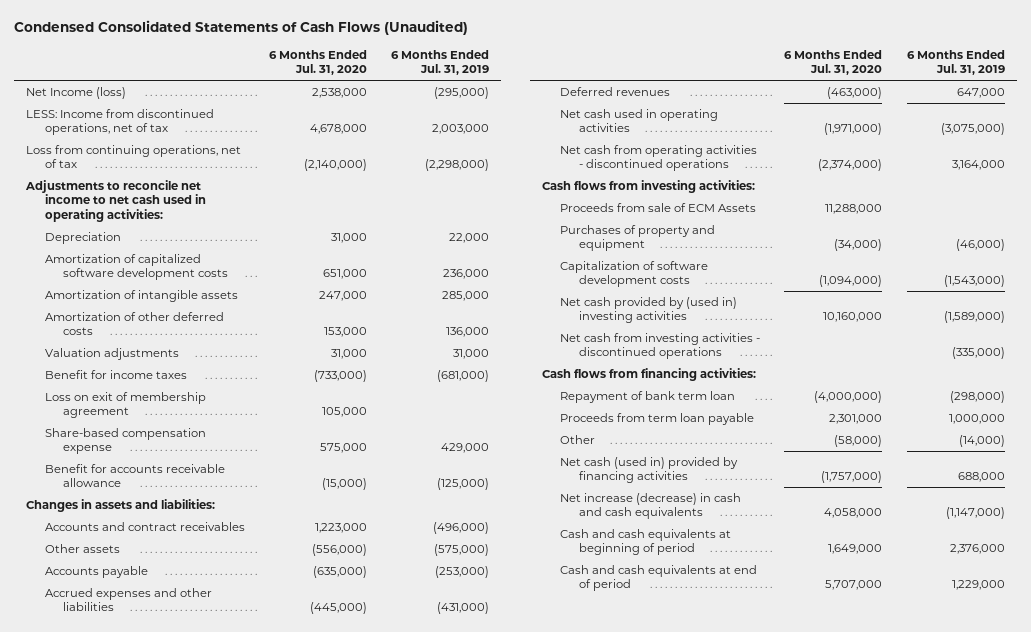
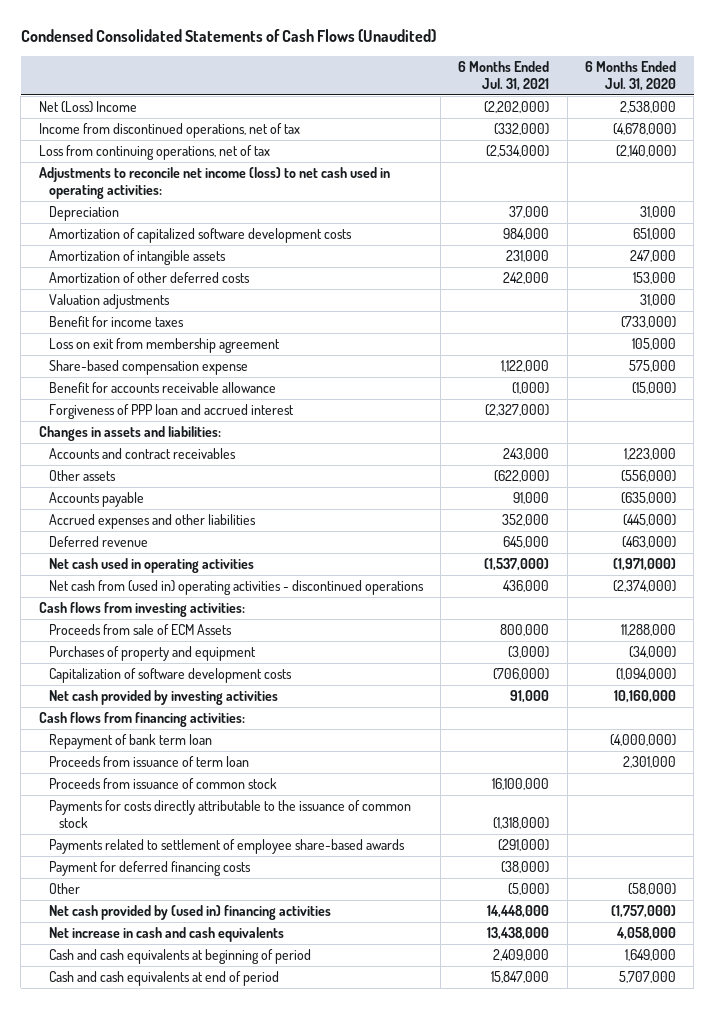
- | 6 Months Ended Jul. 31, 2020 | 6 Months Ended Jul. 31, 2019
+ | 6 Months Ended Jul. 31, 2021 | 6 Months Ended Jul. 31, 2020
- Net Income (loss) | 2,538,000 | (295,000)
- LESS: Income from discontinued operations, net of tax | 4,678,000 | 2,003,000
+ Net (Loss) Income | (2,202,000) | 2,538,000
+ Income from discontinued operations, net of tax | (332,000) | (4,678,000)
- Adjustments to reconcile net income to net cash used in operating activities:
+ Adjustments to reconcile net income (loss) to net cash used in operating activities:
- Loss on exit of membership agreement | 105,000 |
+ Loss on exit from membership agreement | | 105,000
+ Forgiveness of PPP loan and accrued interest | (2,327,000) |
- Deferred revenues | (463,000) | 647,000
+ Deferred revenue | 645,000 | (463,000)
- Net cash from operating activities - discontinued operations | (2,374,000) | 3,164,000
+ Net cash from (used in) operating activities - discontinued operations | 436,000 | (2,374,000)
- Net cash provided by (used in) investing activities | 10,160,000 | (1,589,000)
- Net cash from investing activities - discontinued operations | | (335,000)
+ Net cash provided by investing activities | 91,000 | 10,160,000
- Proceeds from term loan payable | 2,301,000 | 1,000,000
+ Proceeds from issuance of term loan | | 2,301,000
+ Proceeds from issuance of common stock | 16,100,000 |
+ Payments for costs directly attributable to the issuance of common stock | (1,318,000) |
+ Payments related to settlement of employee share-based awards | (291,000) |
+ Payment for deferred financing costs | (38,000) |
- Net cash (used in) provided by financing activities | (1,757,000) | 688,000
- Net increase (decrease) in cash and cash equivalents | 4,058,000 | (1,147,000)
+ Net cash provided by (used in) financing activities | 14,448,000 | (1,757,000)
+ Net increase in cash and cash equivalents | 13,438,000 | 4,058,000

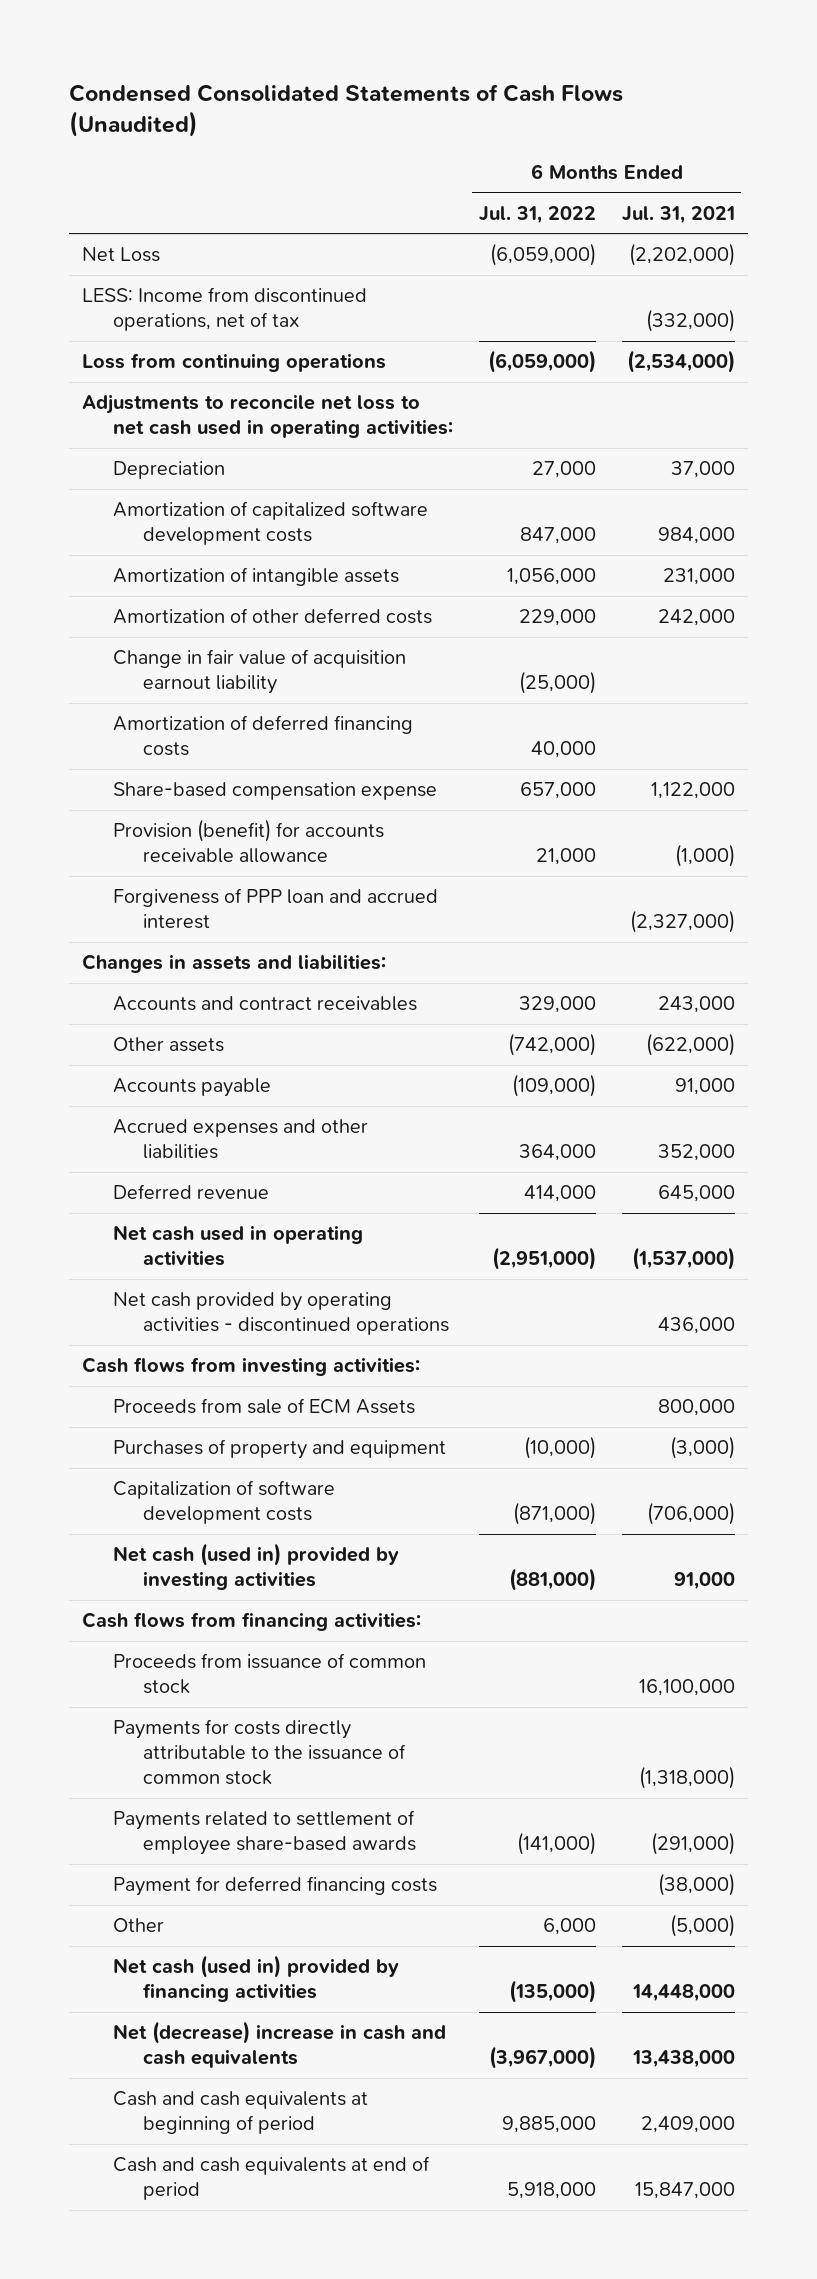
- | 6 Months Ended Jul. 31, 2021 | 6 Months Ended Jul. 31, 2020
+ | 6 Months Ended Jul. 31, 2022 | 6 Months Ended Jul. 31, 2021
- Net (Loss) Income | (2,202,000) | 2,538,000
- Income from discontinued operations, net of tax | (332,000) | (4,678,000)
- Loss from continuing operations, net of tax | (2,534,000) | (2,140,000)
- Adjustments to reconcile net income (loss) to net cash used in operating activities:
+ Net Loss | (6,059,000) | (2,202,000)
+ LESS: Income from discontinued operations, net of tax | | (332,000)
+ Loss from continuing operations | (6,059,000) | (2,534,000)
+ Adjustments to reconcile net loss to net cash used in operating activities:
- Valuation adjustments | | 31,000
- Benefit for income taxes | | (733,000)
- Loss on exit from membership agreement | | 105,000
+ Change in fair value of acquisition earnout liability | (25,000) |
+ Amortization of deferred financing costs | 40,000 |
- Benefit for accounts receivable allowance | (1,000) | (15,000)
+ Provision (benefit) for accounts receivable allowance | 21,000 | (1,000)
- Net cash from (used in) operating activities - discontinued operations | 436,000 | (2,374,000)
+ Net cash provided by operating activities - discontinued operations | | 436,000
- Net cash provided by investing activities | 91,000 | 10,160,000
+ Net cash (used in) provided by investing activities | (881,000) | 91,000
- Repayment of bank term loan | | (4,000,000)
- Proceeds from issuance of term loan | | 2,301,000
- Net cash provided by (used in) financing activities | 14,448,000 | (1,757,000)
- Net increase in cash and cash equivalents | 13,438,000 | 4,058,000
+ Net cash (used in) provided by financing activities | (135,000) | 14,448,000
+ Net (decrease) increase in cash and cash equivalents | (3,967,000) | 13,438,000

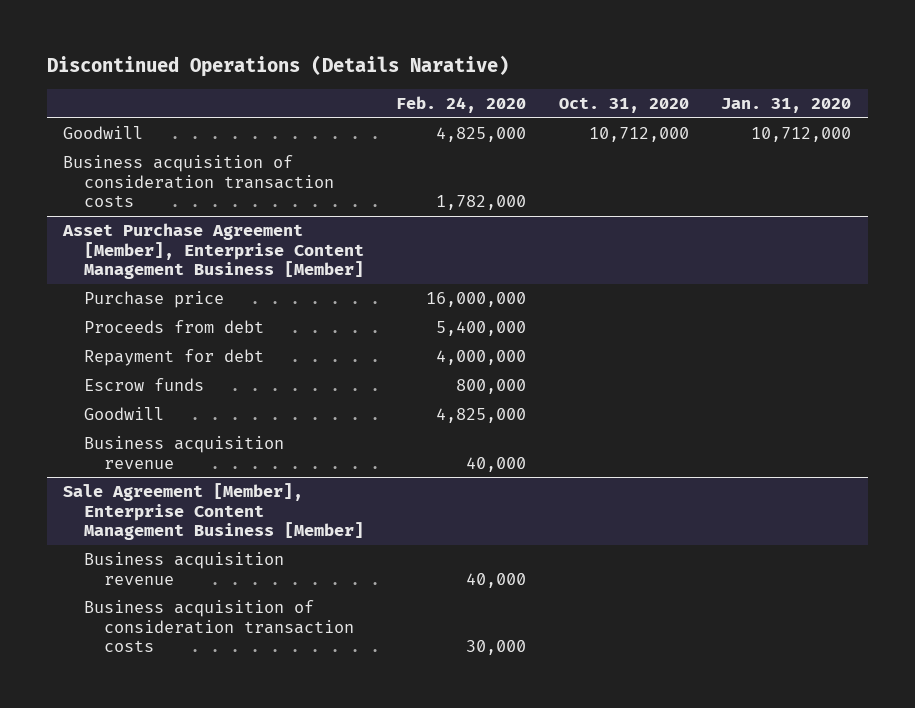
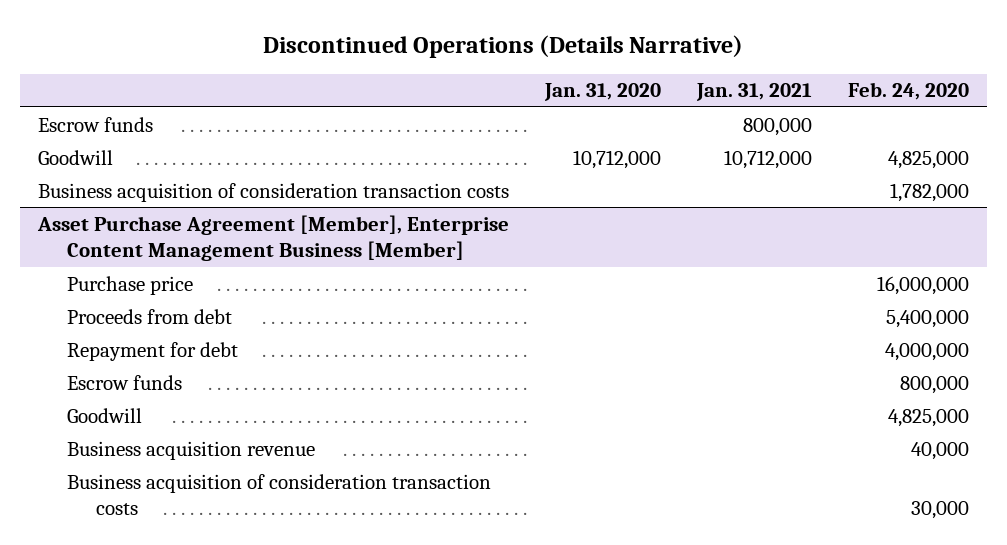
- Discontinued Operations (Details Narative)
+ Discontinued Operations (Details Narrative)
- | Feb. 24, 2020 | Oct. 31, 2020 | Jan. 31, 2020
+ | Jan. 31, 2020 | Jan. 31, 2021 | Feb. 24, 2020
+ Escrow funds | | 800,000 |
- Sale Agreement [Member], Enterprise Content Management Business [Member]
- Business acquisition revenue | 40,000 | |

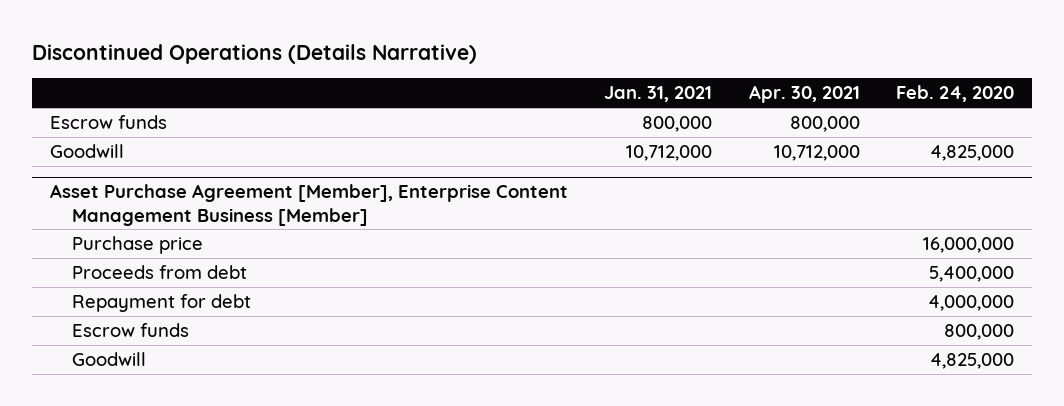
- | Jan. 31, 2020 | Jan. 31, 2021 | Feb. 24, 2020
+ | Jan. 31, 2021 | Apr. 30, 2021 | Feb. 24, 2020
- Business acquisition of consideration transaction costs | | | 1,782,000
@ Asset Purchase Agreement [Member], Enterprise Content Management Business [Member]
- Business acquisition revenue | | | 40,000
- Business acquisition of consideration transaction costs | | | 30,000

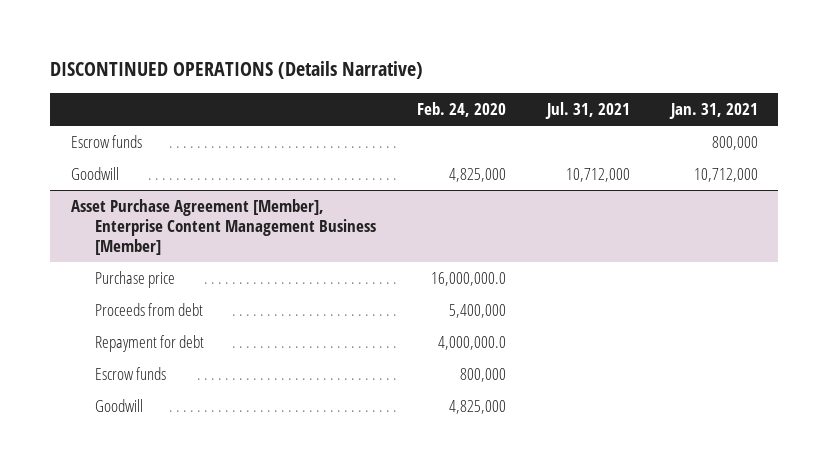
- Discontinued Operations (Details Narrative)
+ DISCONTINUED OPERATIONS (Details Narrative)
- | Jan. 31, 2021 | Apr. 30, 2021 | Feb. 24, 2020
+ | Feb. 24, 2020 | Jul. 31, 2021 | Jan. 31, 2021
@ Asset Purchase Agreement [Member], Enterprise Content Management Business [Member]
- Purchase price | | | 16,000,000
+ Purchase price | 16,000,000.0 | |
- Repayment for debt | | | 4,000,000
+ Repayment for debt | 4,000,000.0 | |

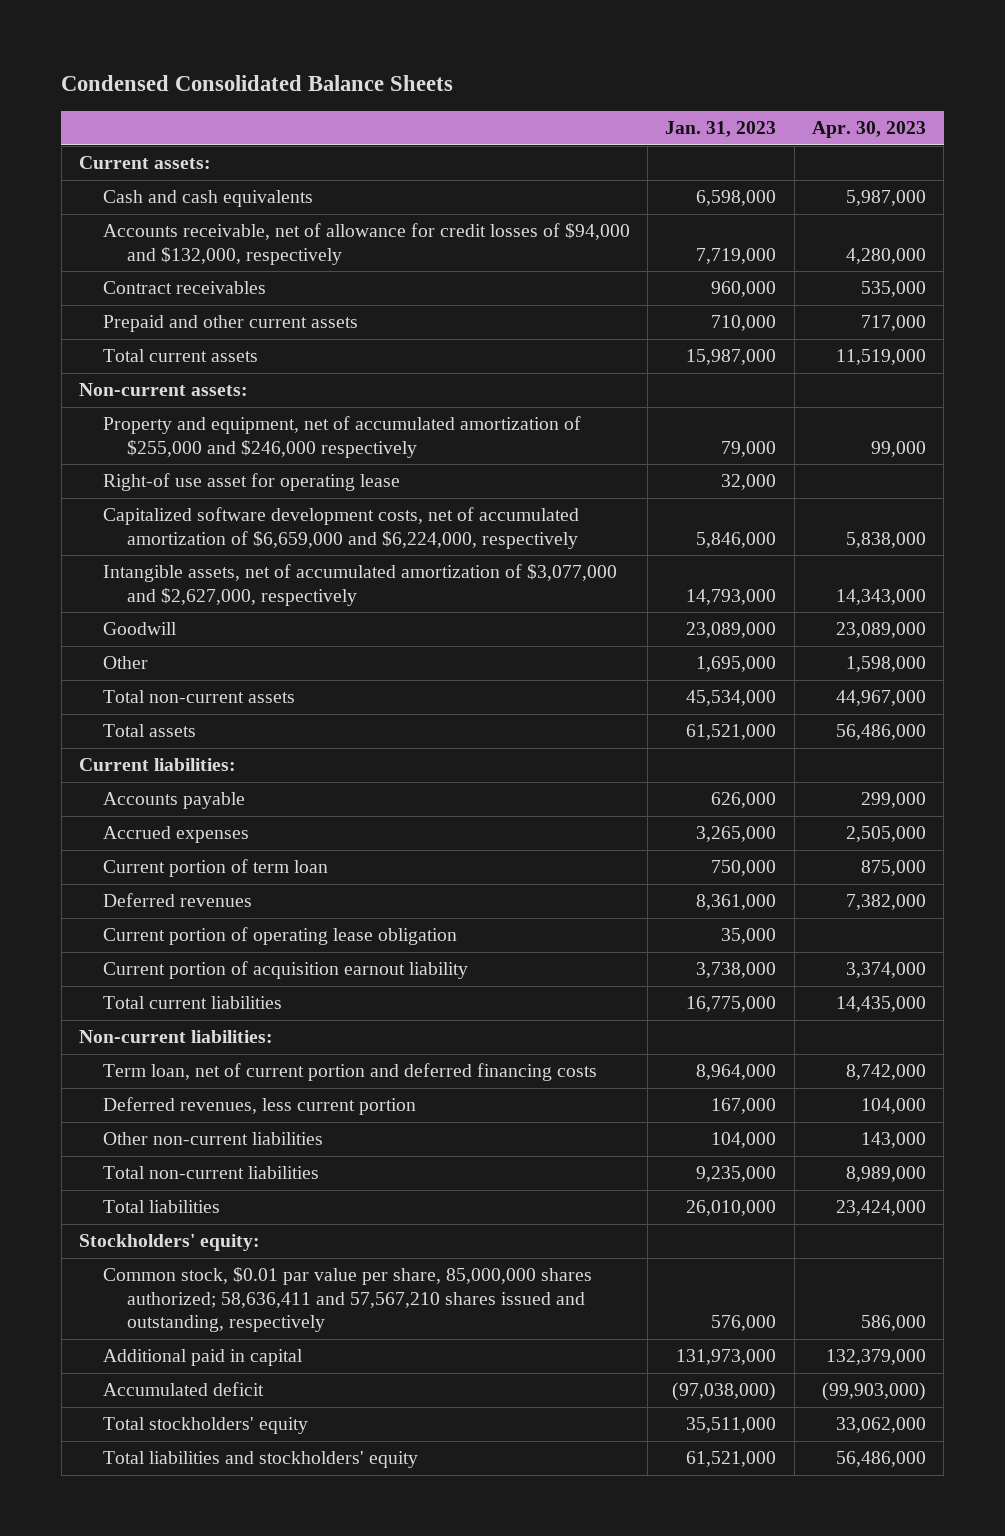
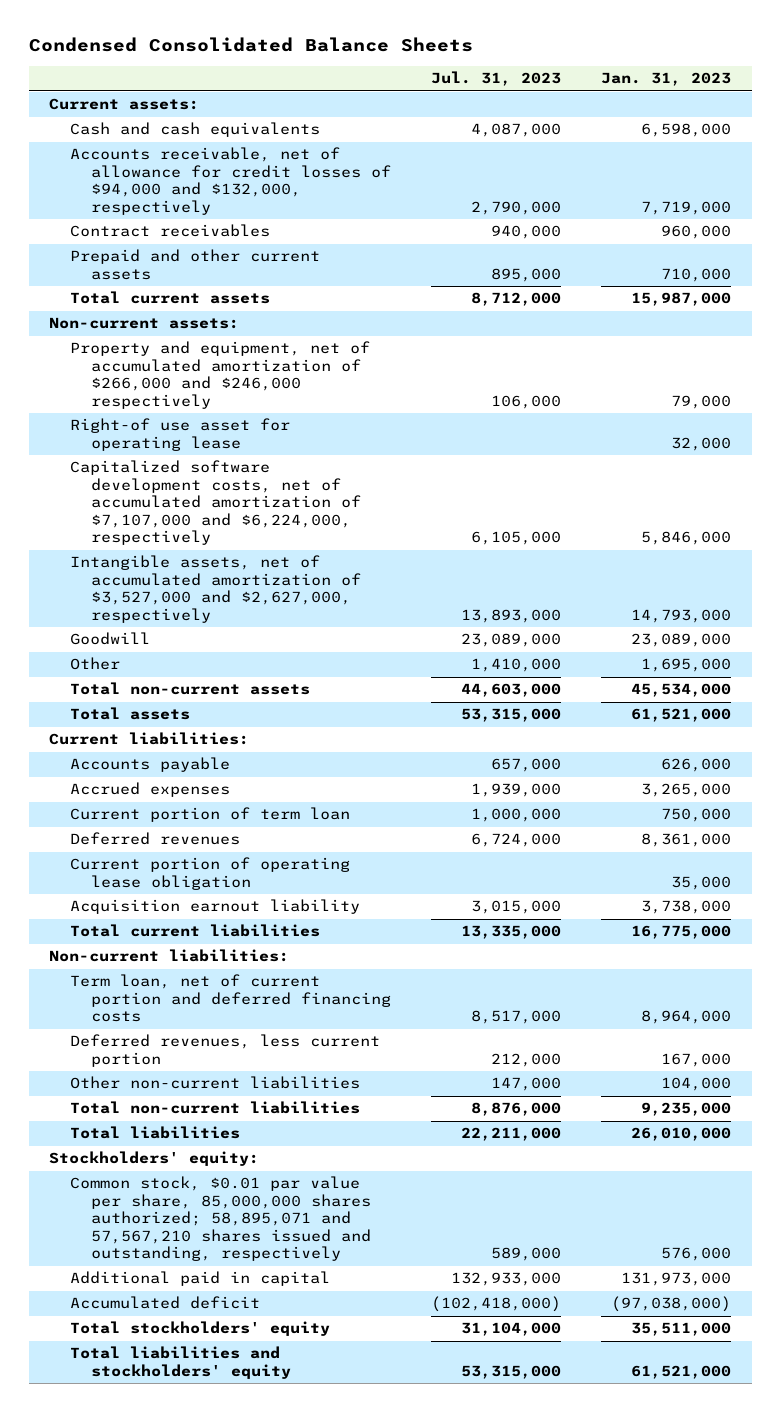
- | Jan. 31, 2023 | Apr. 30, 2023
+ | Jul. 31, 2023 | Jan. 31, 2023
- Property and equipment, net of accumulated amortization of $255,000 and $246,000 respectively | 79,000 | 99,000
+ Property and equipment, net of accumulated amortization of $266,000 and $246,000 respectively | 106,000 | 79,000
- Capitalized software development costs, net of accumulated amortization of $6,659,000 and $6,224,000, respectively | 5,846,000 | 5,838,000
- Intangible assets, net of accumulated amortization of $3,077,000 and $2,627,000, respectively | 14,793,000 | 14,343,000
+ Capitalized software development costs, net of accumulated amortization of $7,107,000 and $6,224,000, respectively | 6,105,000 | 5,846,000
+ Intangible assets, net of accumulated amortization of $3,527,000 and $2,627,000, respectively | 13,893,000 | 14,793,000
- Current portion of acquisition earnout liability | 3,738,000 | 3,374,000
+ Acquisition earnout liability | 3,015,000 | 3,738,000
- Common stock, $0.01 par value per share, 85,000,000 shares authorized; 58,636,411 and 57,567,210 shares issued and outstanding, respectively | 576,000 | 586,000
+ Common stock, $0.01 par value per share, 85,000,000 shares authorized; 58,895,071 and 57,567,210 shares issued and outstanding, respectively | 589,000 | 576,000

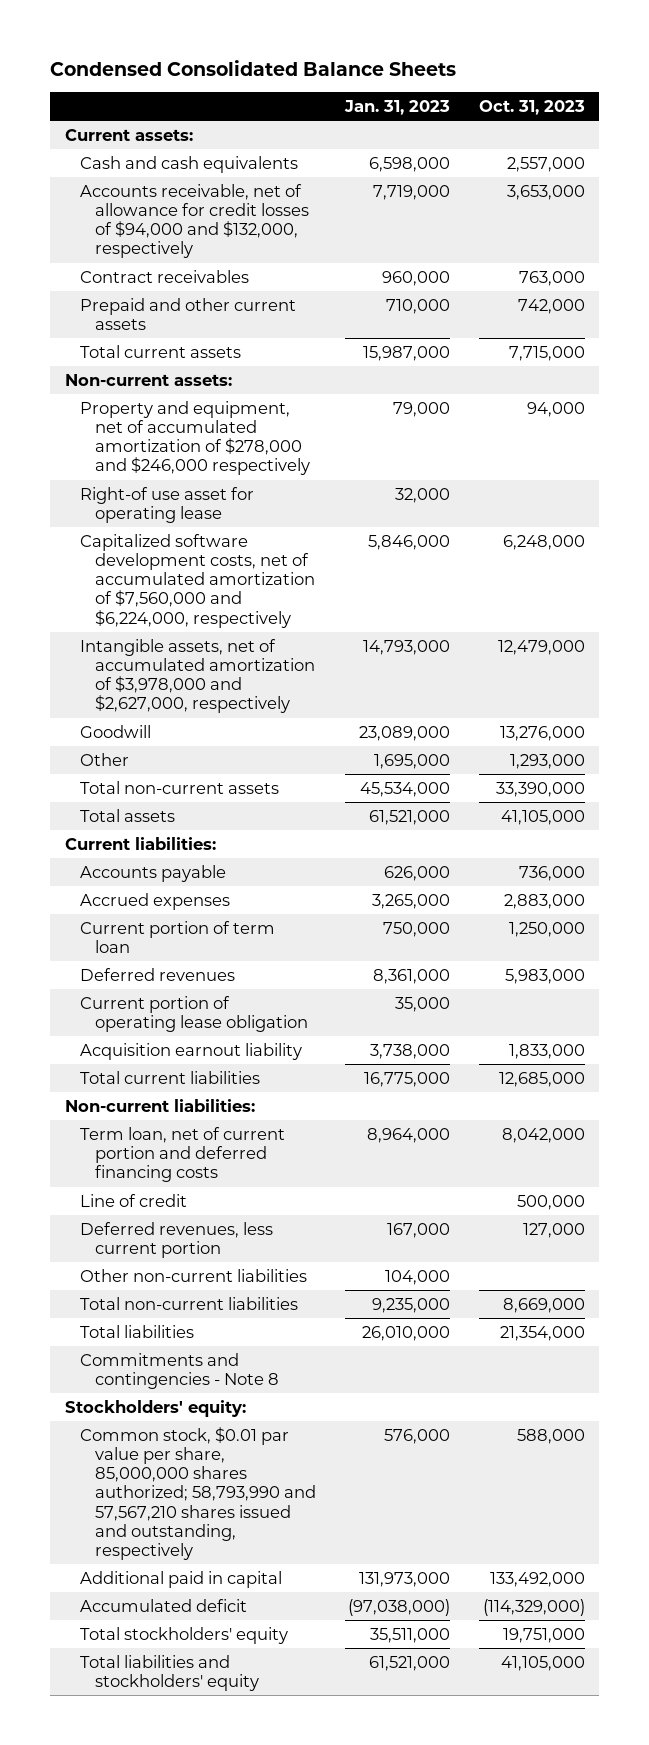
- | Jul. 31, 2023 | Jan. 31, 2023
+ | Jan. 31, 2023 | Oct. 31, 2023
- Property and equipment, net of accumulated amortization of $266,000 and $246,000 respectively | 106,000 | 79,000
+ Property and equipment, net of accumulated amortization of $278,000 and $246,000 respectively | 79,000 | 94,000
- Capitalized software development costs, net of accumulated amortization of $7,107,000 and $6,224,000, respectively | 6,105,000 | 5,846,000
- Intangible assets, net of accumulated amortization of $3,527,000 and $2,627,000, respectively | 13,893,000 | 14,793,000
+ Capitalized software development costs, net of accumulated amortization of $7,560,000 and $6,224,000, respectively | 5,846,000 | 6,248,000
+ Intangible assets, net of accumulated amortization of $3,978,000 and $2,627,000, respectively | 14,793,000 | 12,479,000
+ Line of credit | | 500,000
+ Commitments and contingencies - Note 8
- Common stock, $0.01 par value per share, 85,000,000 shares authorized; 58,895,071 and 57,567,210 shares issued and outstanding, respectively | 589,000 | 576,000
+ Common stock, $0.01 par value per share, 85,000,000 shares authorized; 58,793,990 and 57,567,210 shares issued and outstanding, respectively | 576,000 | 588,000

